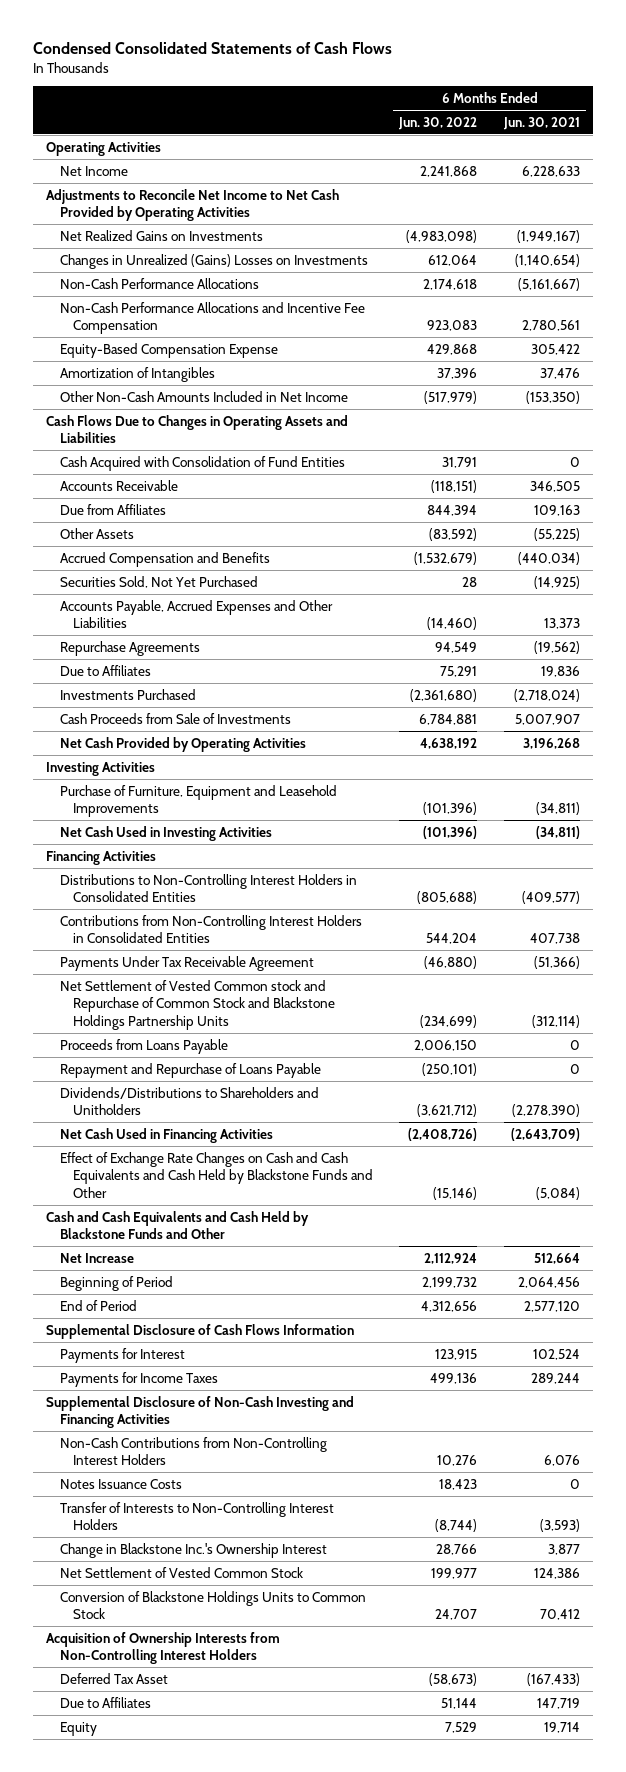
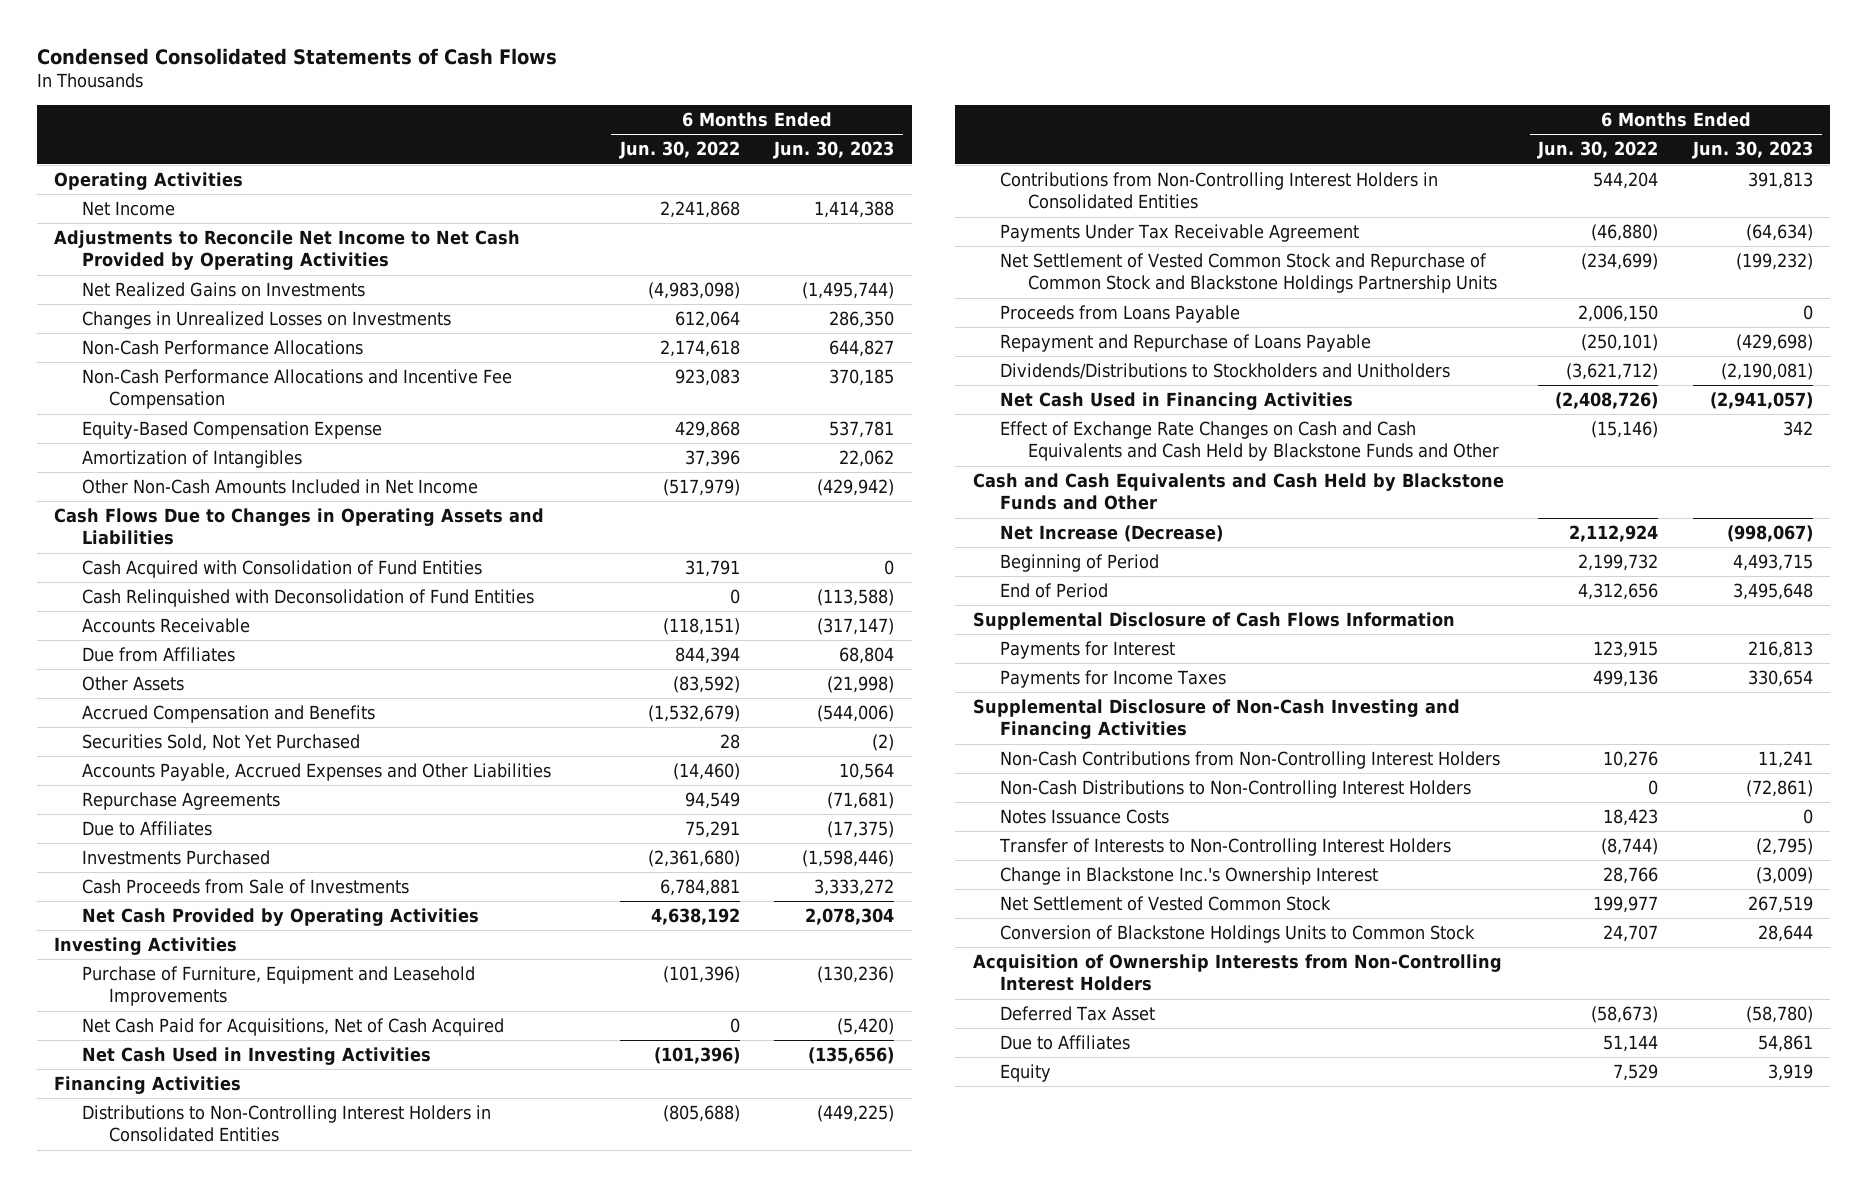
- | 6 Months Ended Jun. 30, 2022 | 6 Months Ended Jun. 30, 2021
+ | 6 Months Ended Jun. 30, 2022 | 6 Months Ended Jun. 30, 2023
- Changes in Unrealized (Gains) Losses on Investments | 612,064 | (1,140,654)
+ Changes in Unrealized Losses on Investments | 612,064 | 286,350
+ Cash Relinquished with Deconsolidation of Fund Entities | 0 | (113,588)
+ Net Cash Paid for Acquisitions, Net of Cash Acquired | 0 | (5,420)
- Net Settlement of Vested Common stock and Repurchase of Common Stock and Blackstone Holdings Partnership Units | (234,699) | (312,114)
+ Net Settlement of Vested Common Stock and Repurchase of Common Stock and Blackstone Holdings Partnership Units | (234,699) | (199,232)
- Dividends/Distributions to Shareholders and Unitholders | (3,621,712) | (2,278,390)
+ Dividends/Distributions to Stockholders and Unitholders | (3,621,712) | (2,190,081)
- Net Increase | 2,112,924 | 512,664
+ Net Increase (Decrease) | 2,112,924 | (998,067)
+ Non-Cash Distributions to Non-Controlling Interest Holders | 0 | (72,861)

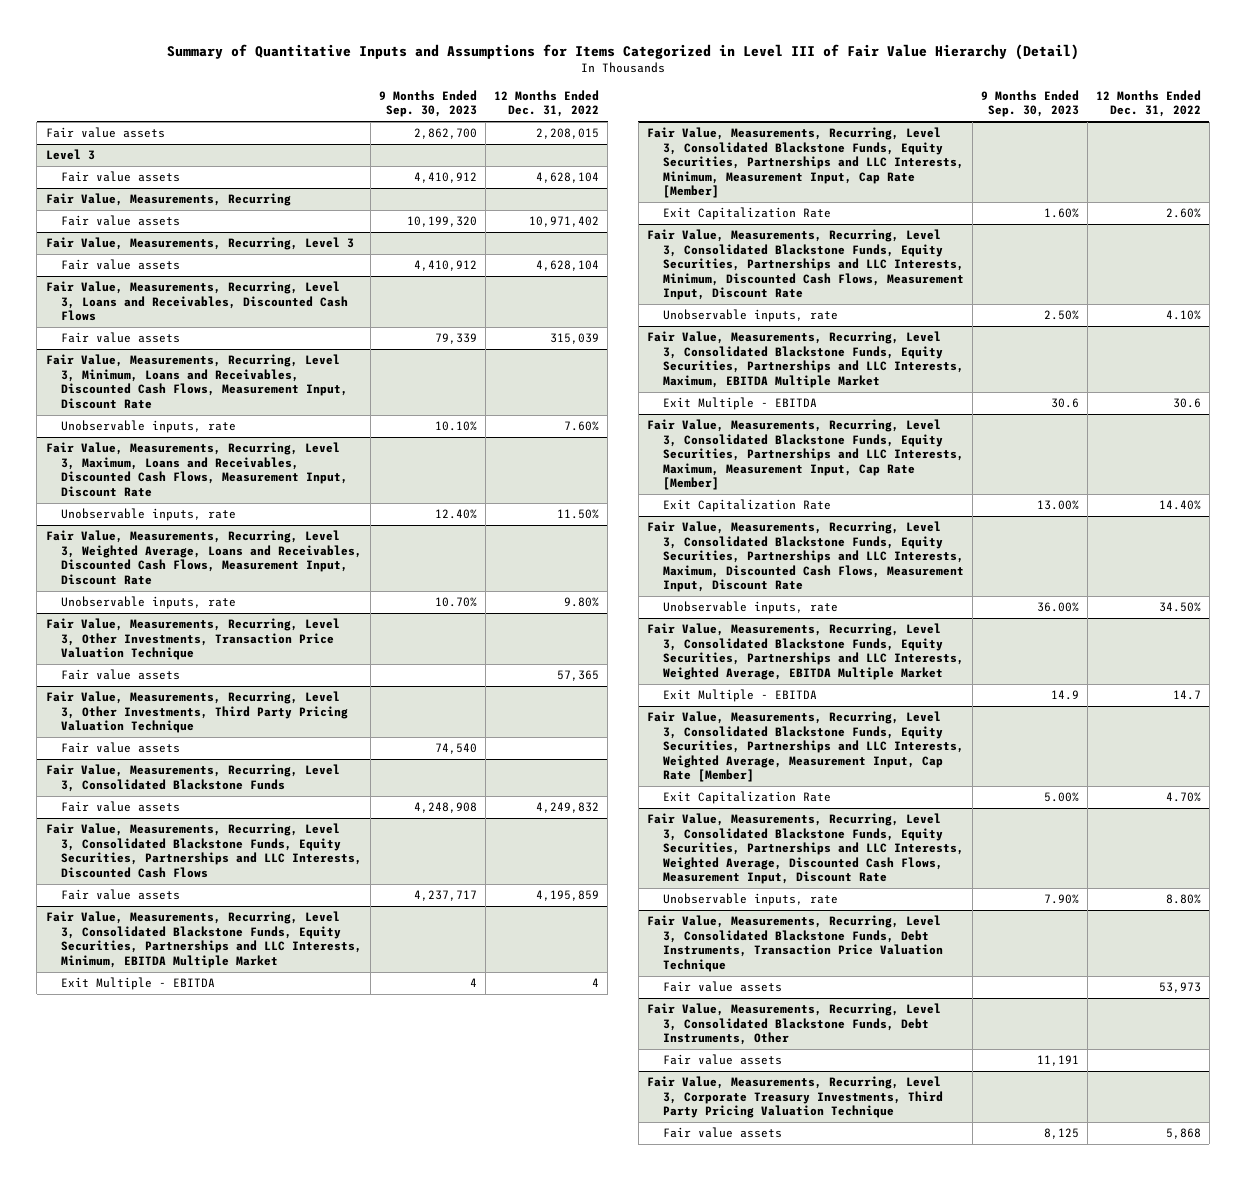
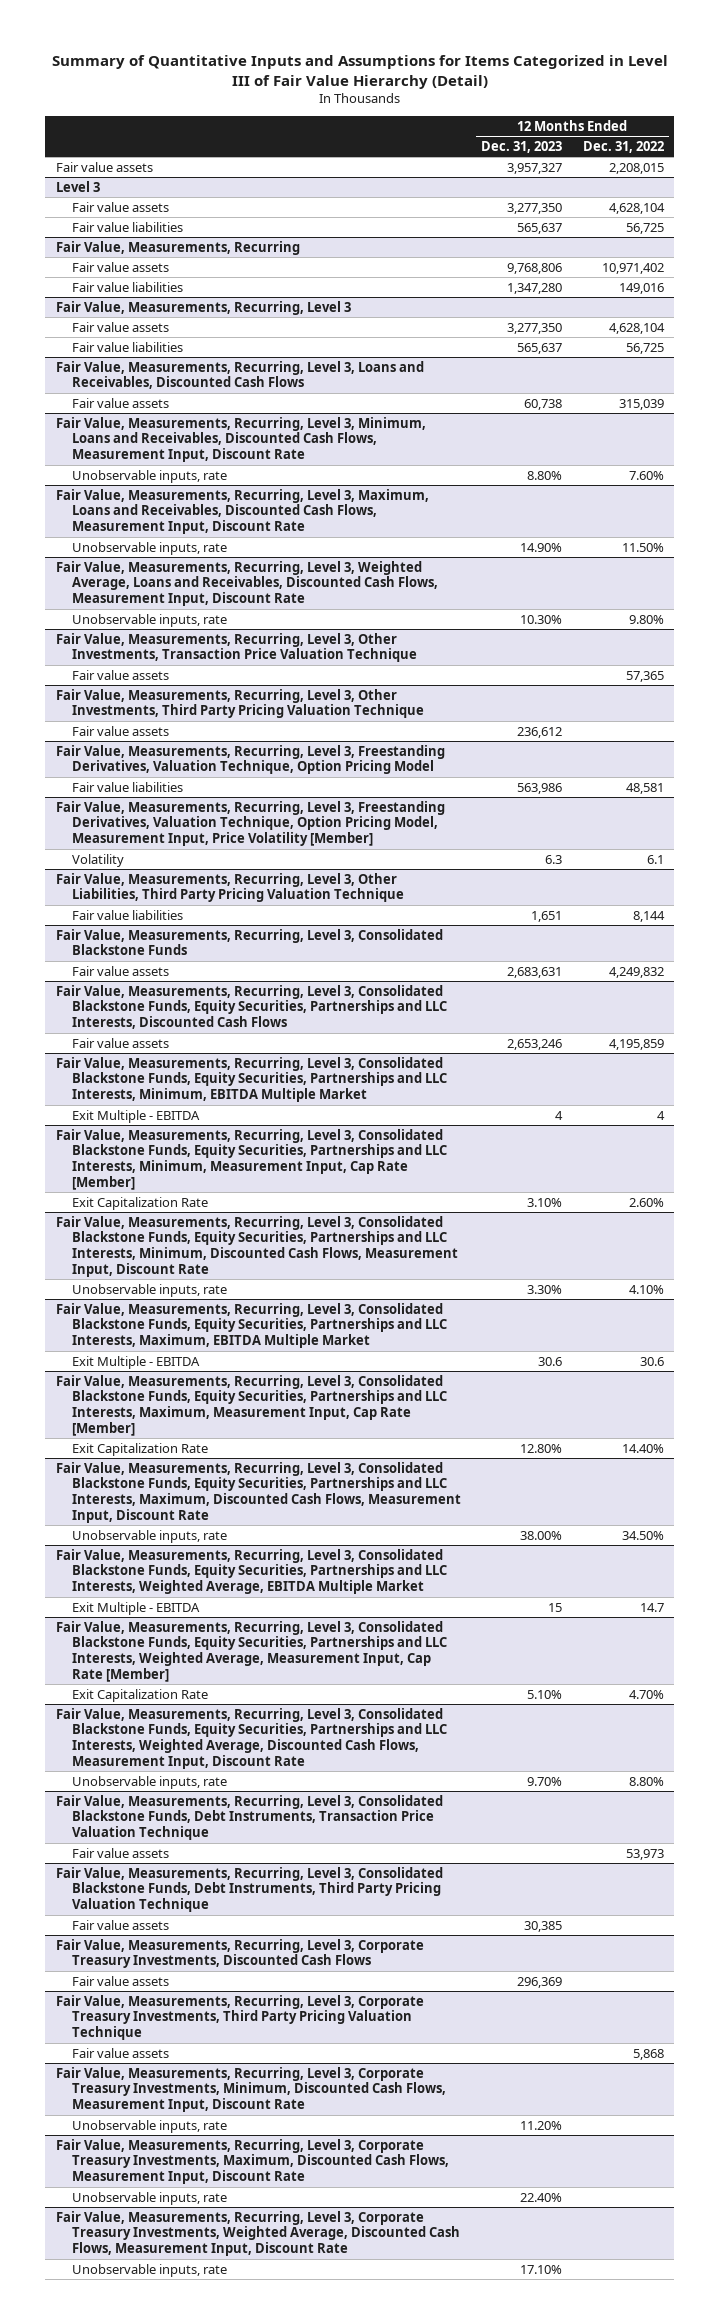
- | 9 Months Ended Sep. 30, 2023 | 12 Months Ended Dec. 31, 2022
+ | 12 Months Ended Dec. 31, 2023 | 12 Months Ended Dec. 31, 2022
@ Level 3
+ Fair value liabilities | 565,637 | 56,725
@ Fair Value, Measurements, Recurring
+ Fair value liabilities | 1,347,280 | 149,016
@ Fair Value, Measurements, Recurring, Level 3
+ Fair value liabilities | 565,637 | 56,725
+ Fair Value, Measurements, Recurring, Level 3, Freestanding Derivatives, Valuation Technique, Option Pricing Model
+ Fair value liabilities | 563,986 | 48,581
+ Fair Value, Measurements, Recurring, Level 3, Freestanding Derivatives, Valuation Technique, Option Pricing Model, Measurement Input, Price Volatility [Member]
+ Volatility | 6.3 | 6.1
+ Fair Value, Measurements, Recurring, Level 3, Other Liabilities, Third Party Pricing Valuation Technique
+ Fair value liabilities | 1,651 | 8,144
- Fair Value, Measurements, Recurring, Level 3, Consolidated Blackstone Funds, Debt Instruments, Other
+ Fair Value, Measurements, Recurring, Level 3, Consolidated Blackstone Funds, Debt Instruments, Third Party Pricing Valuation Technique
+ Fair Value, Measurements, Recurring, Level 3, Corporate Treasury Investments, Discounted Cash Flows
+ Fair value assets | 296,369 |
+ Fair Value, Measurements, Recurring, Level 3, Corporate Treasury Investments, Minimum, Discounted Cash Flows, Measurement Input, Discount Rate
+ Unobservable inputs, rate | 11.20% |
+ Fair Value, Measurements, Recurring, Level 3, Corporate Treasury Investments, Maximum, Discounted Cash Flows, Measurement Input, Discount Rate
+ Unobservable inputs, rate | 22.40% |
+ Fair Value, Measurements, Recurring, Level 3, Corporate Treasury Investments, Weighted Average, Discounted Cash Flows, Measurement Input, Discount Rate
+ Unobservable inputs, rate | 17.10% |

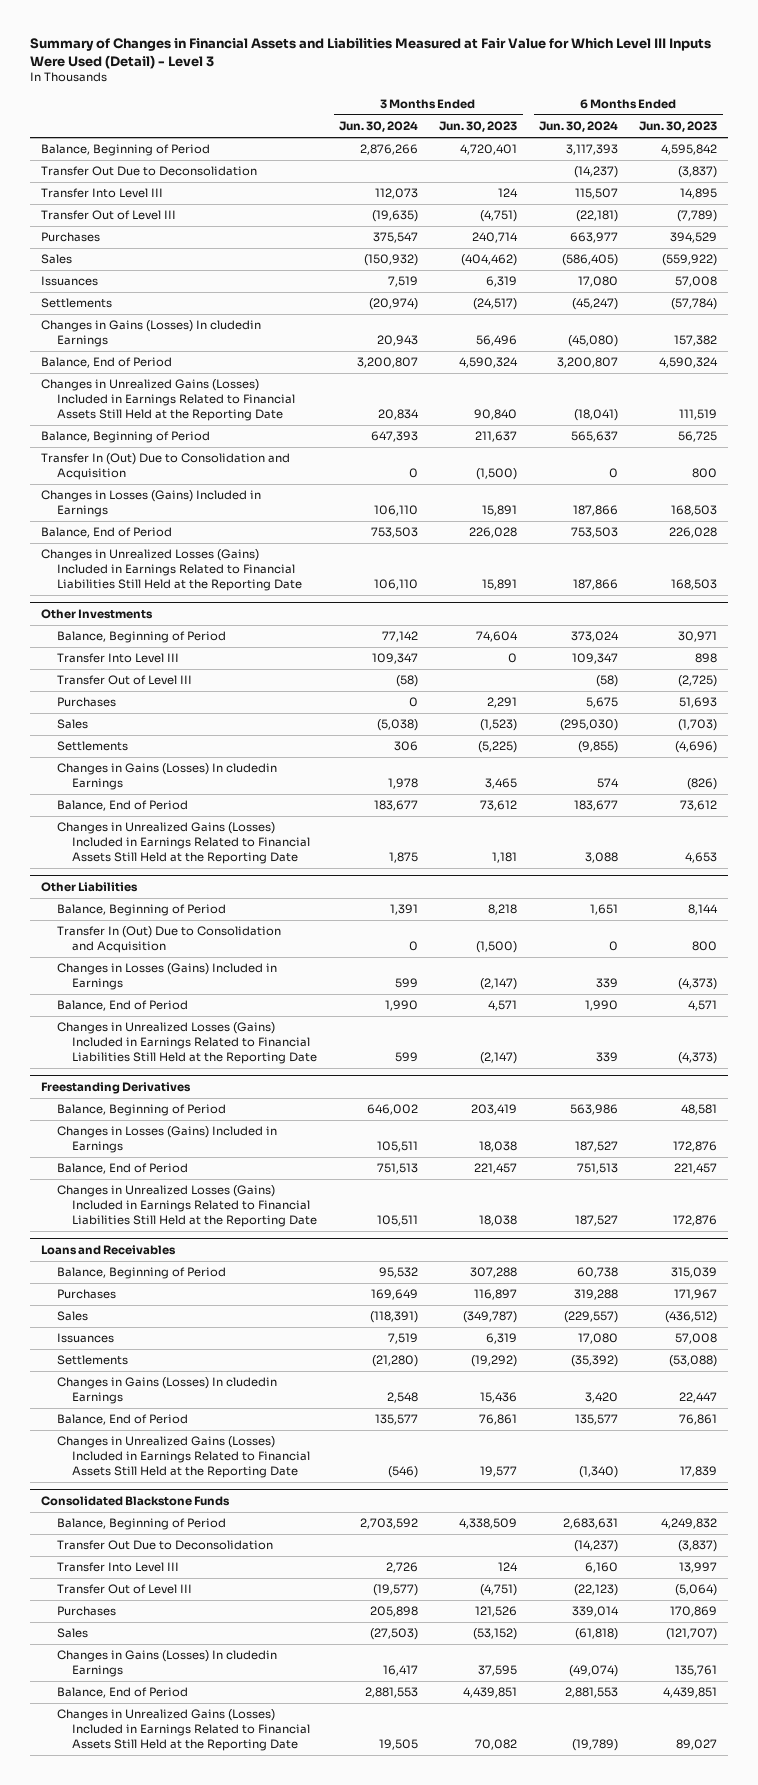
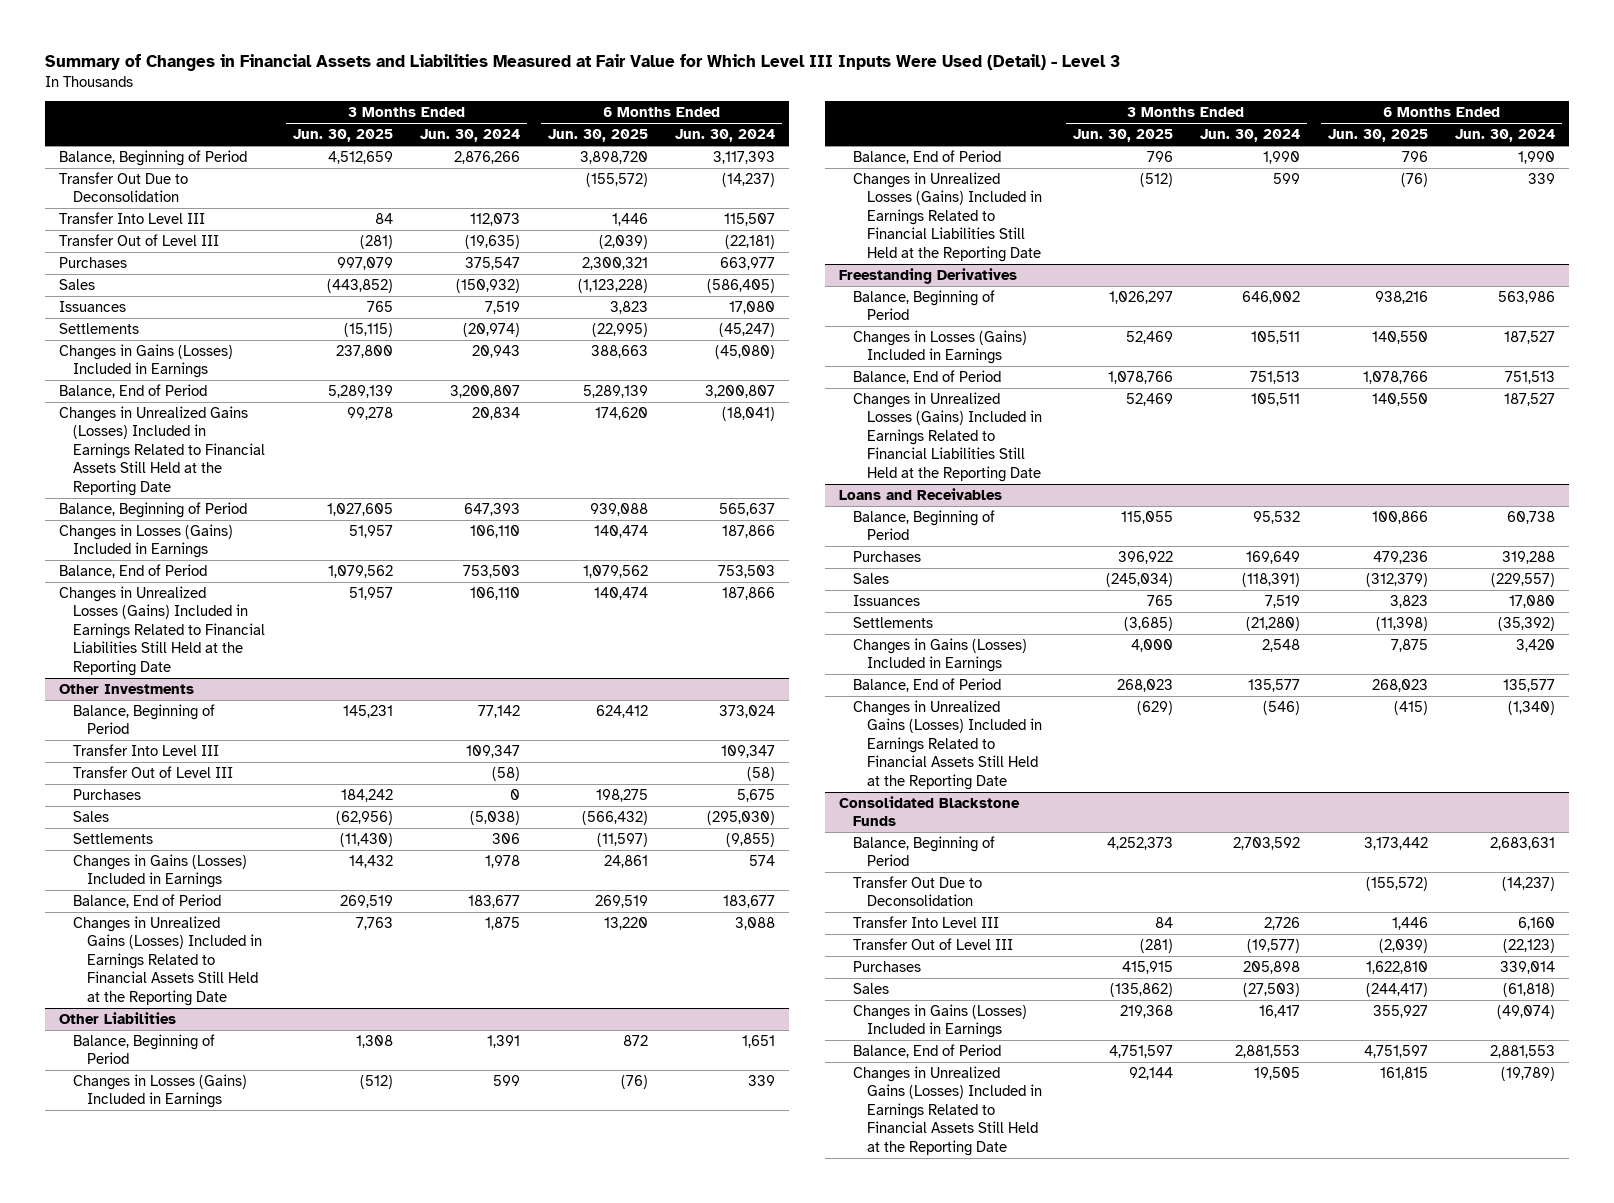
- | 3 Months Ended Jun. 30, 2024 | 3 Months Ended Jun. 30, 2023 | 6 Months Ended Jun. 30, 2024 | 6 Months Ended Jun. 30, 2023
+ | 3 Months Ended Jun. 30, 2025 | 3 Months Ended Jun. 30, 2024 | 6 Months Ended Jun. 30, 2025 | 6 Months Ended Jun. 30, 2024
- Changes in Gains (Losses) In cludedin Earnings | 20,943 | 56,496 | (45,080) | 157,382
+ Changes in Gains (Losses) Included in Earnings | 237,800 | 20,943 | 388,663 | (45,080)
- Transfer In (Out) Due to Consolidation and Acquisition | 0 | (1,500) | 0 | 800
@ Other Investments
- Changes in Gains (Losses) In cludedin Earnings | 1,978 | 3,465 | 574 | (826)
+ Changes in Gains (Losses) Included in Earnings | 14,432 | 1,978 | 24,861 | 574
@ Other Liabilities
- Transfer In (Out) Due to Consolidation and Acquisition | 0 | (1,500) | 0 | 800
@ Loans and Receivables
- Changes in Gains (Losses) In cludedin Earnings | 2,548 | 15,436 | 3,420 | 22,447
+ Changes in Gains (Losses) Included in Earnings | 4,000 | 2,548 | 7,875 | 3,420
@ Consolidated Blackstone Funds
- Changes in Gains (Losses) In cludedin Earnings | 16,417 | 37,595 | (49,074) | 135,761
+ Changes in Gains (Losses) Included in Earnings | 219,368 | 16,417 | 355,927 | (49,074)

